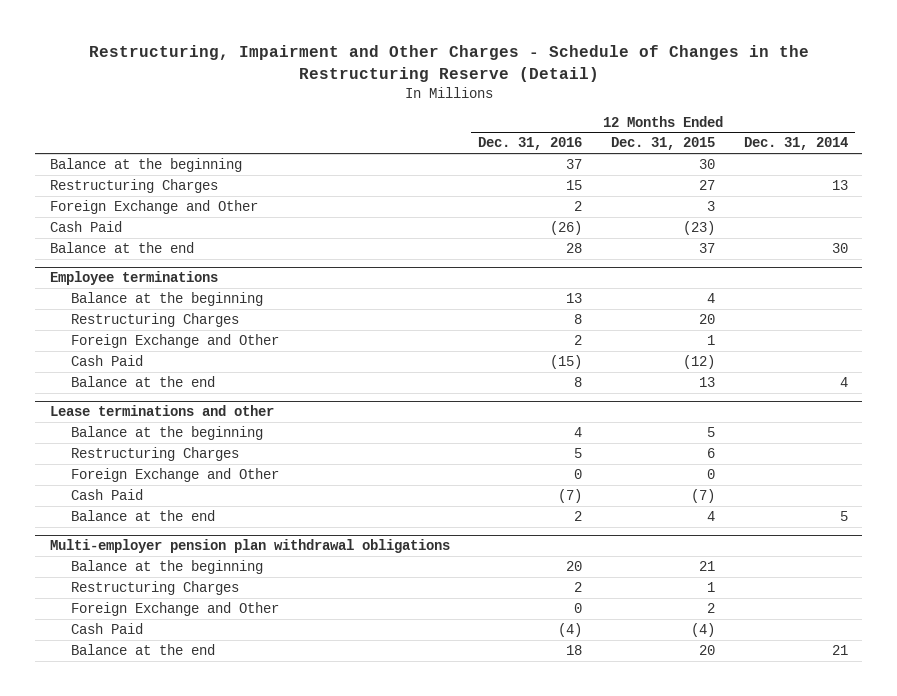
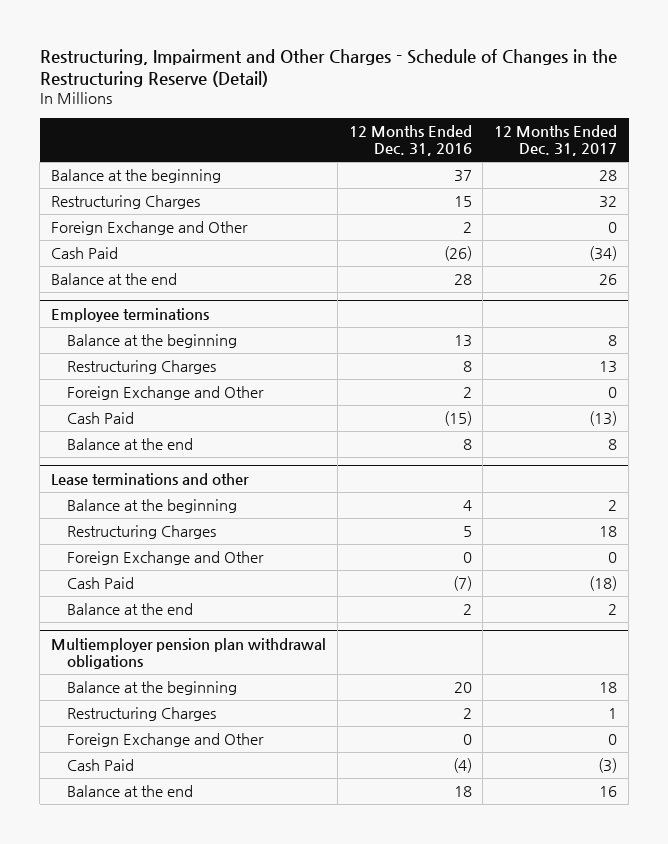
- | 12 Months Ended Dec. 31, 2016 | 12 Months Ended Dec. 31, 2015 | 12 Months Ended Dec. 31, 2014
+ | 12 Months Ended Dec. 31, 2016 | 12 Months Ended Dec. 31, 2017
- Multi-employer pension plan withdrawal obligations
+ Multiemployer pension plan withdrawal obligations

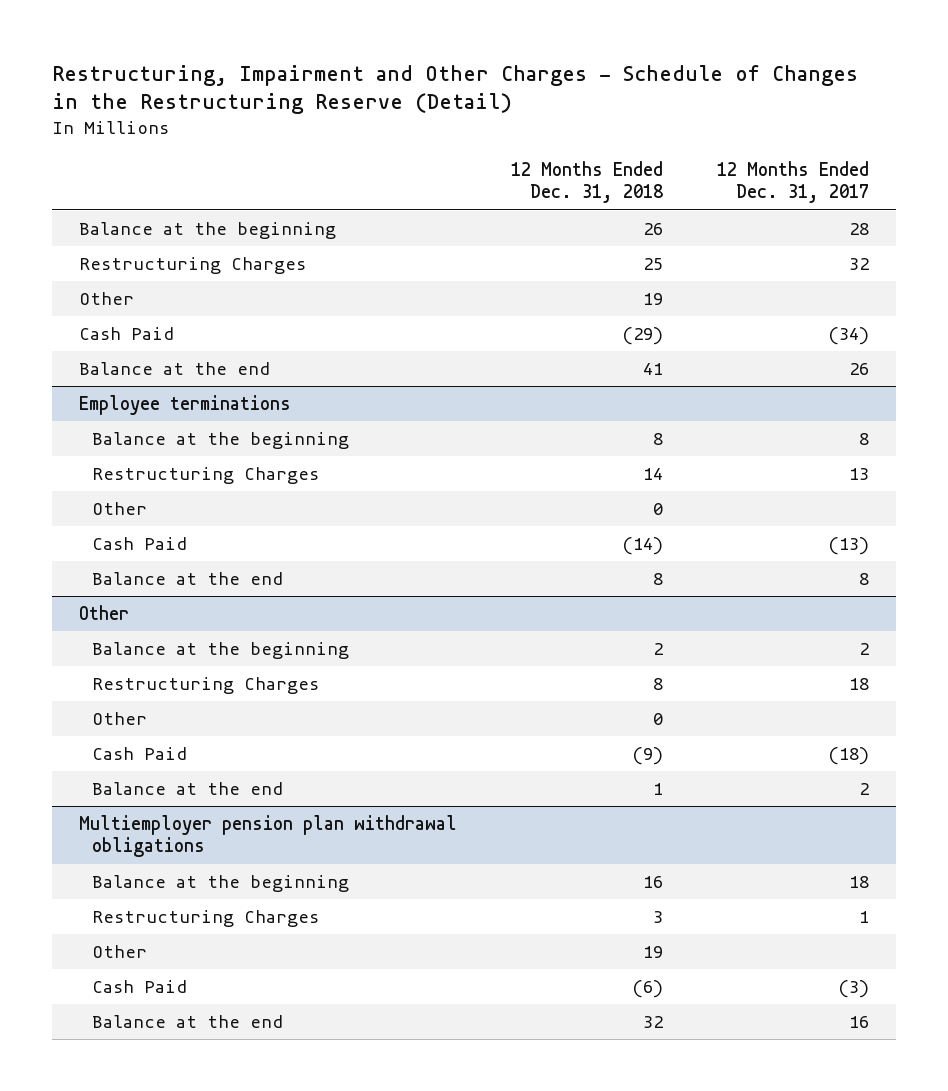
- | 12 Months Ended Dec. 31, 2016 | 12 Months Ended Dec. 31, 2017
+ | 12 Months Ended Dec. 31, 2018 | 12 Months Ended Dec. 31, 2017
- Foreign Exchange and Other | 2 | 0
+ Other | 19 |
@ Employee terminations
- Foreign Exchange and Other | 2 | 0
+ Other | 0 |
- Lease terminations and other
+ Other
- Foreign Exchange and Other | 0 | 0
+ Other | 0 |
@ Multiemployer pension plan withdrawal obligations
- Foreign Exchange and Other | 0 | 0
+ Other | 19 |

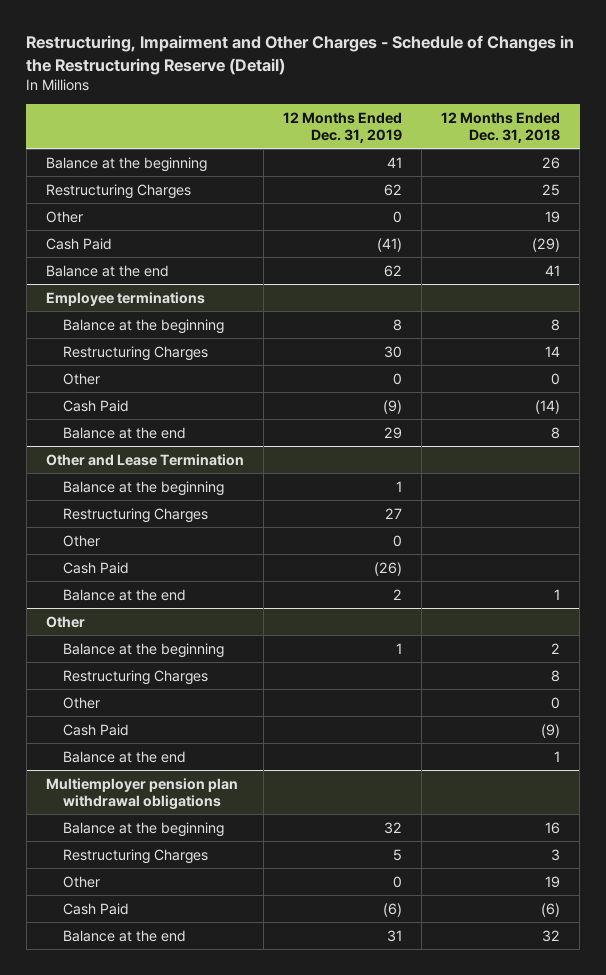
- | 12 Months Ended Dec. 31, 2018 | 12 Months Ended Dec. 31, 2017
+ | 12 Months Ended Dec. 31, 2019 | 12 Months Ended Dec. 31, 2018
+ Other and Lease Termination
+ Balance at the beginning | 1 |
+ Restructuring Charges | 27 |
+ Other | 0 |
+ Cash Paid | (26) |
+ Balance at the end | 2 | 1

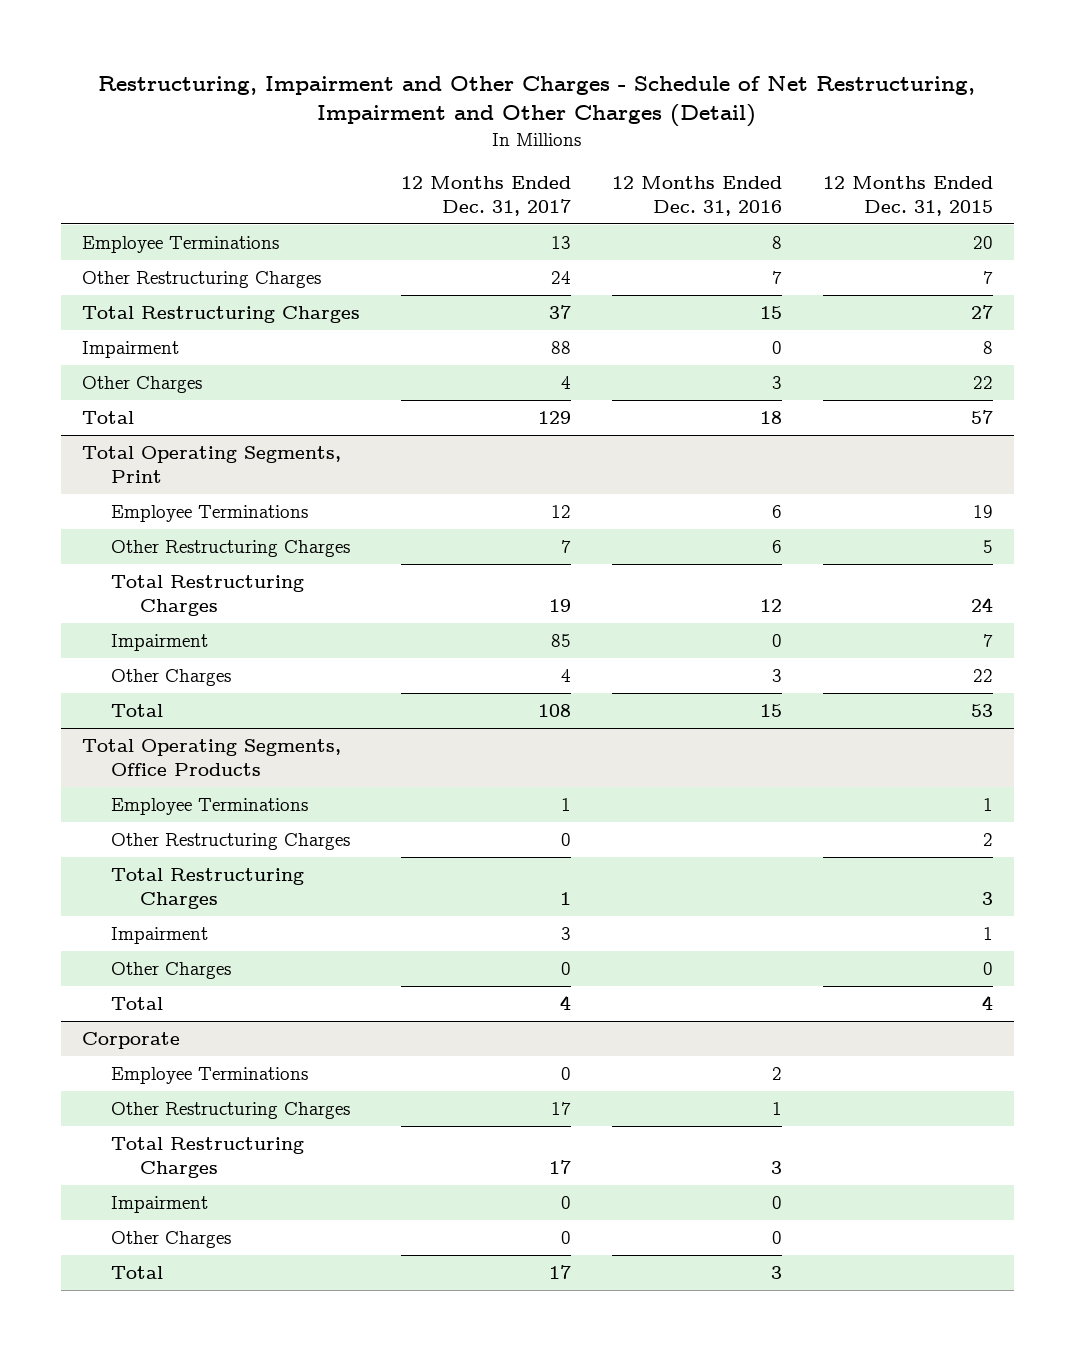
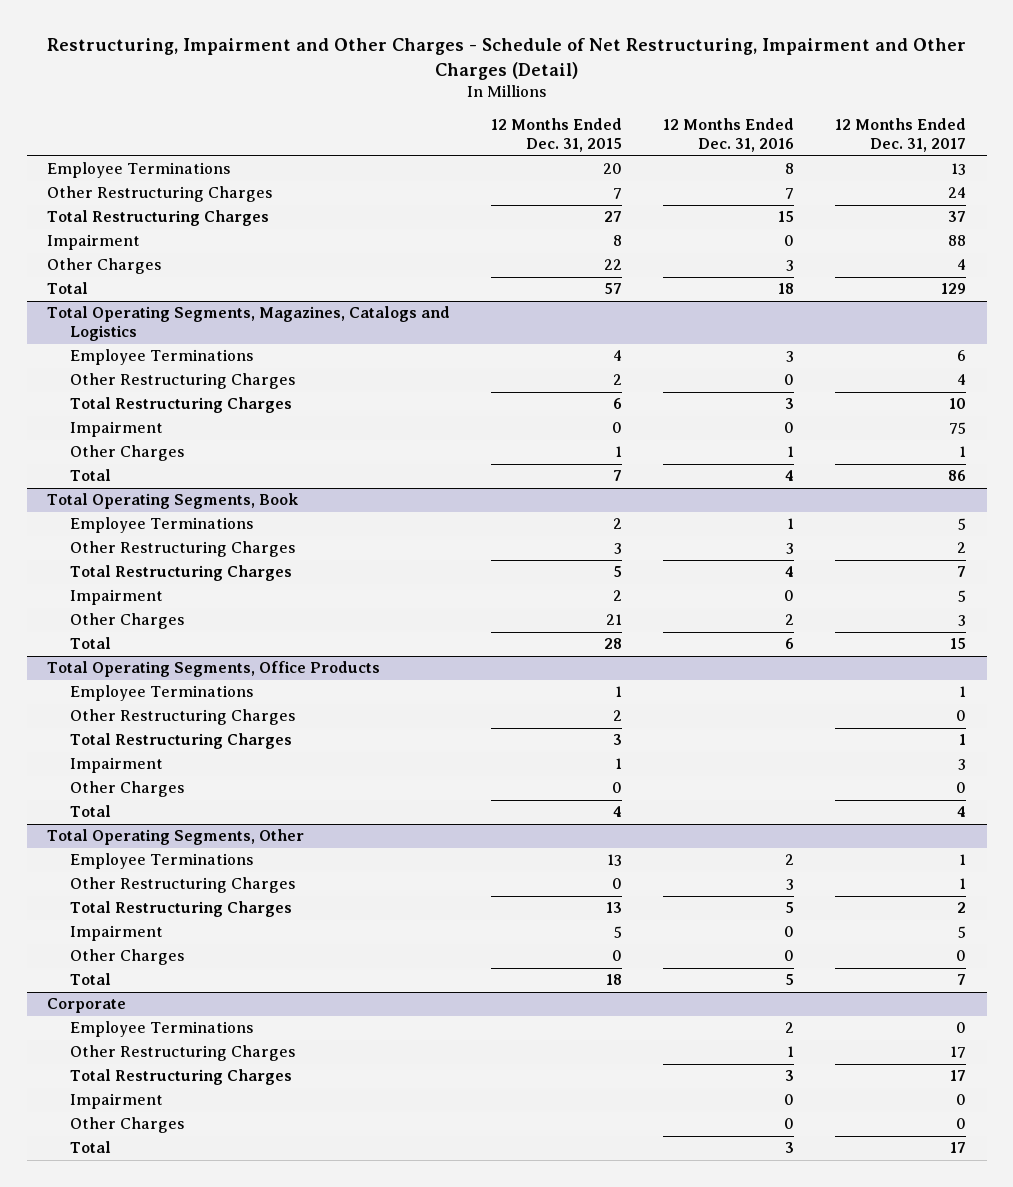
- | 12 Months Ended Dec. 31, 2017 | 12 Months Ended Dec. 31, 2016 | 12 Months Ended Dec. 31, 2015
+ | 12 Months Ended Dec. 31, 2015 | 12 Months Ended Dec. 31, 2016 | 12 Months Ended Dec. 31, 2017
- Total Operating Segments, Print
- Employee Terminations | 12 | 6 | 19
- Other Restructuring Charges | 7 | 6 | 5
- Total Restructuring Charges | 19 | 12 | 24
- Impairment | 85 | 0 | 7
- Other Charges | 4 | 3 | 22
- Total | 108 | 15 | 53
+ Total Operating Segments, Magazines, Catalogs and Logistics
+ Employee Terminations | 4 | 3 | 6
+ Other Restructuring Charges | 2 | 0 | 4
+ Total Restructuring Charges | 6 | 3 | 10
+ Impairment | 0 | 0 | 75
+ Other Charges | 1 | 1 | 1
+ Total | 7 | 4 | 86
+ Total Operating Segments, Book
+ Employee Terminations | 2 | 1 | 5
+ Other Restructuring Charges | 3 | 3 | 2
+ Total Restructuring Charges | 5 | 4 | 7
+ Impairment | 2 | 0 | 5
+ Other Charges | 21 | 2 | 3
+ Total | 28 | 6 | 15
+ Total Operating Segments, Other
+ Employee Terminations | 13 | 2 | 1
+ Other Restructuring Charges | 0 | 3 | 1
+ Total Restructuring Charges | 13 | 5 | 2
+ Impairment | 5 | 0 | 5
+ Other Charges | 0 | 0 | 0
+ Total | 18 | 5 | 7

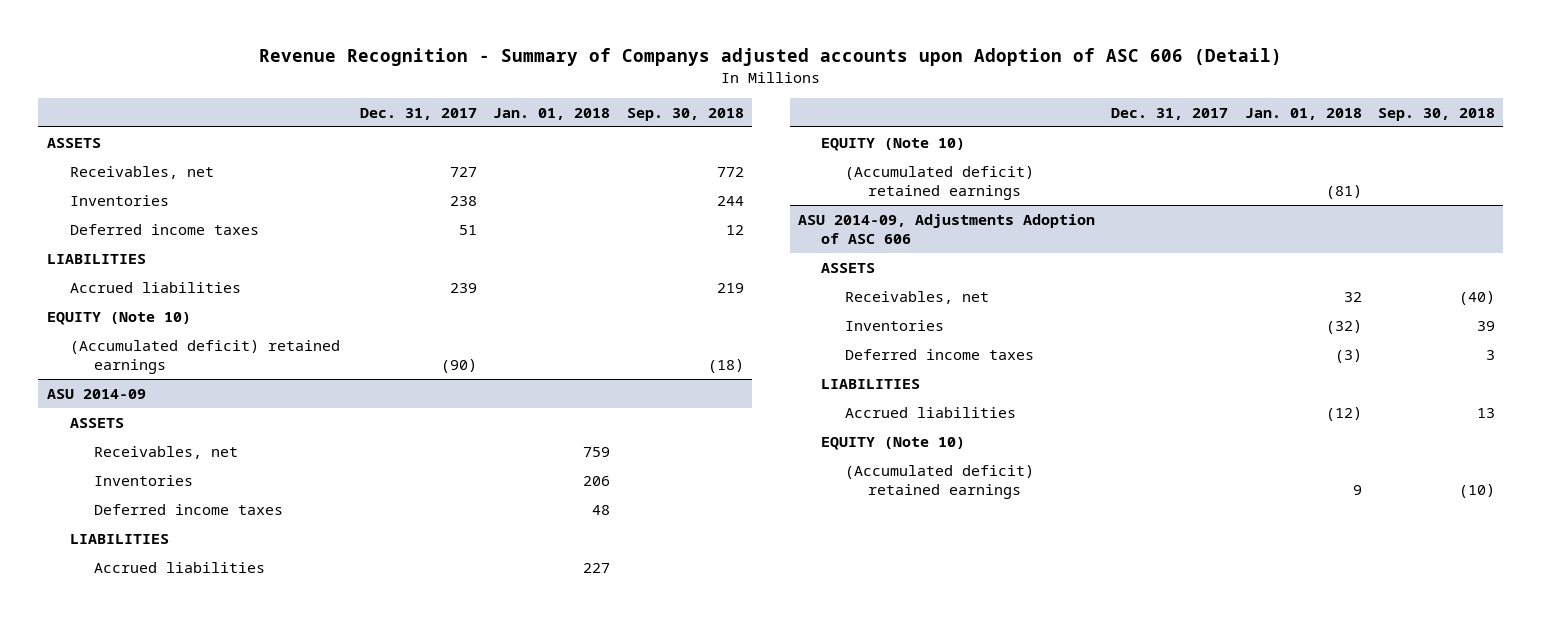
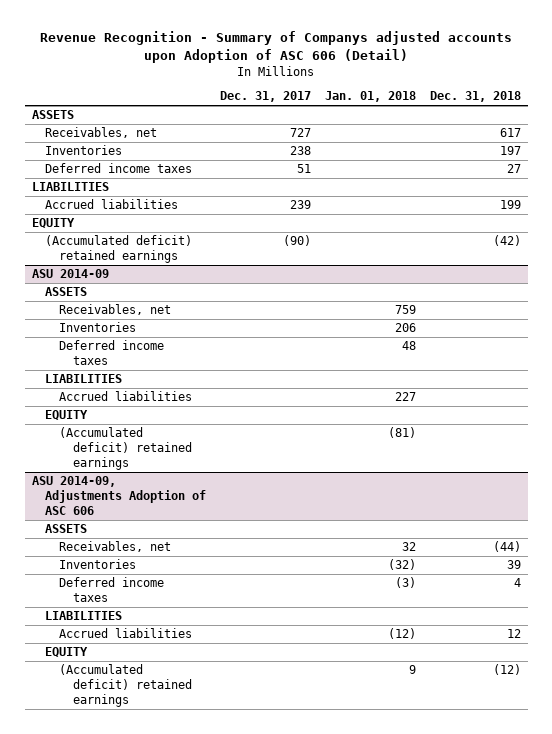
- | Dec. 31, 2017 | Jan. 01, 2018 | Sep. 30, 2018
+ | Dec. 31, 2017 | Jan. 01, 2018 | Dec. 31, 2018
- EQUITY (Note 10)
+ EQUITY
@ ASU 2014-09
- EQUITY (Note 10)
+ EQUITY
@ ASU 2014-09, Adjustments Adoption of ASC 606
- EQUITY (Note 10)
+ EQUITY

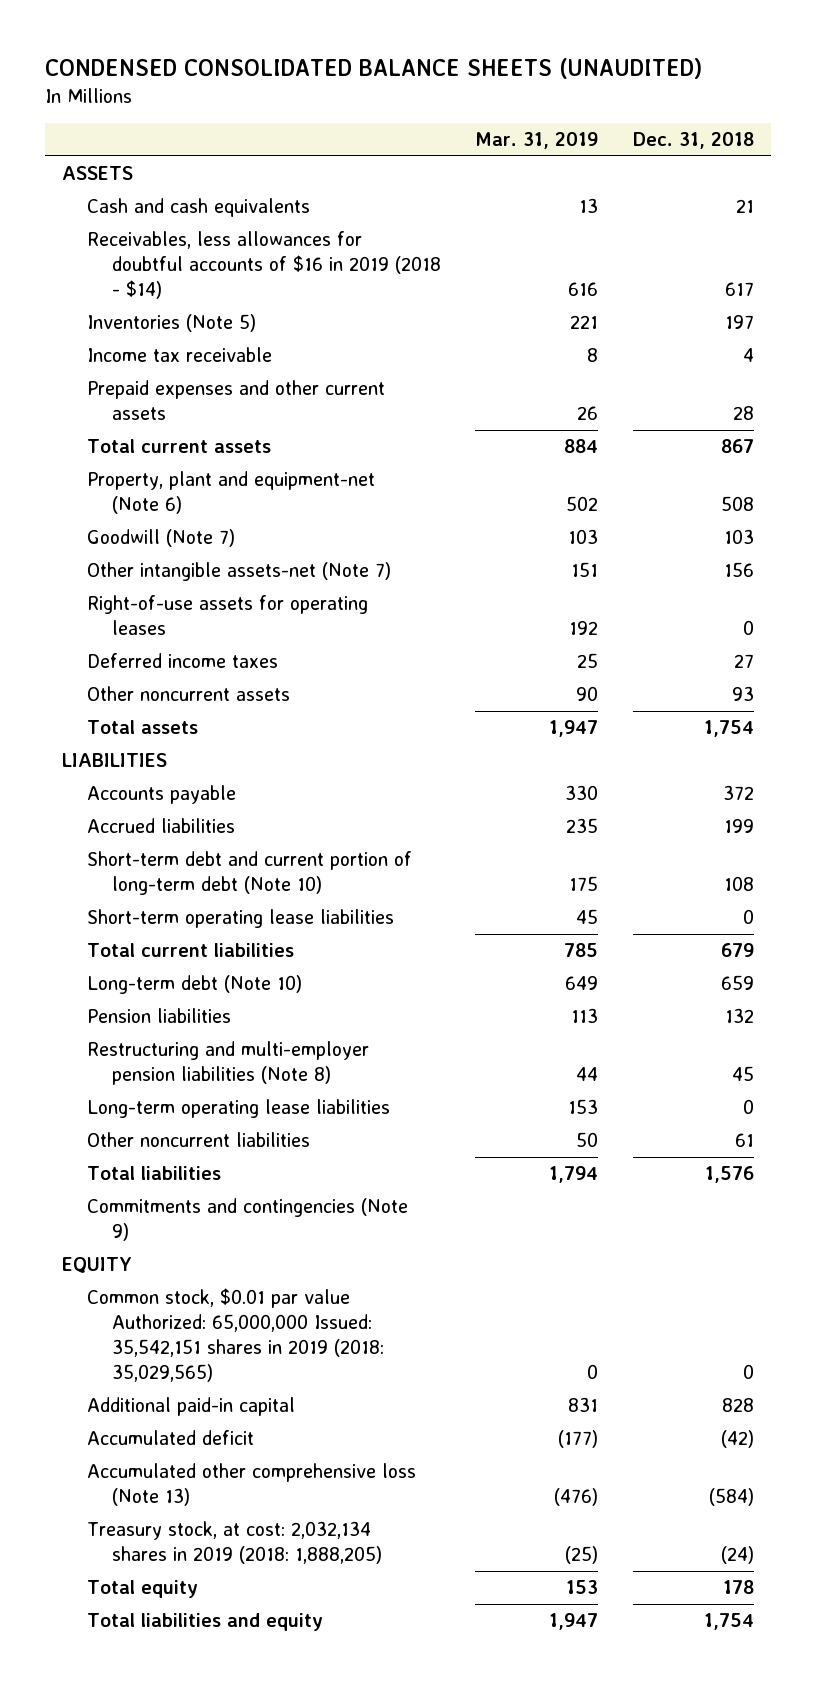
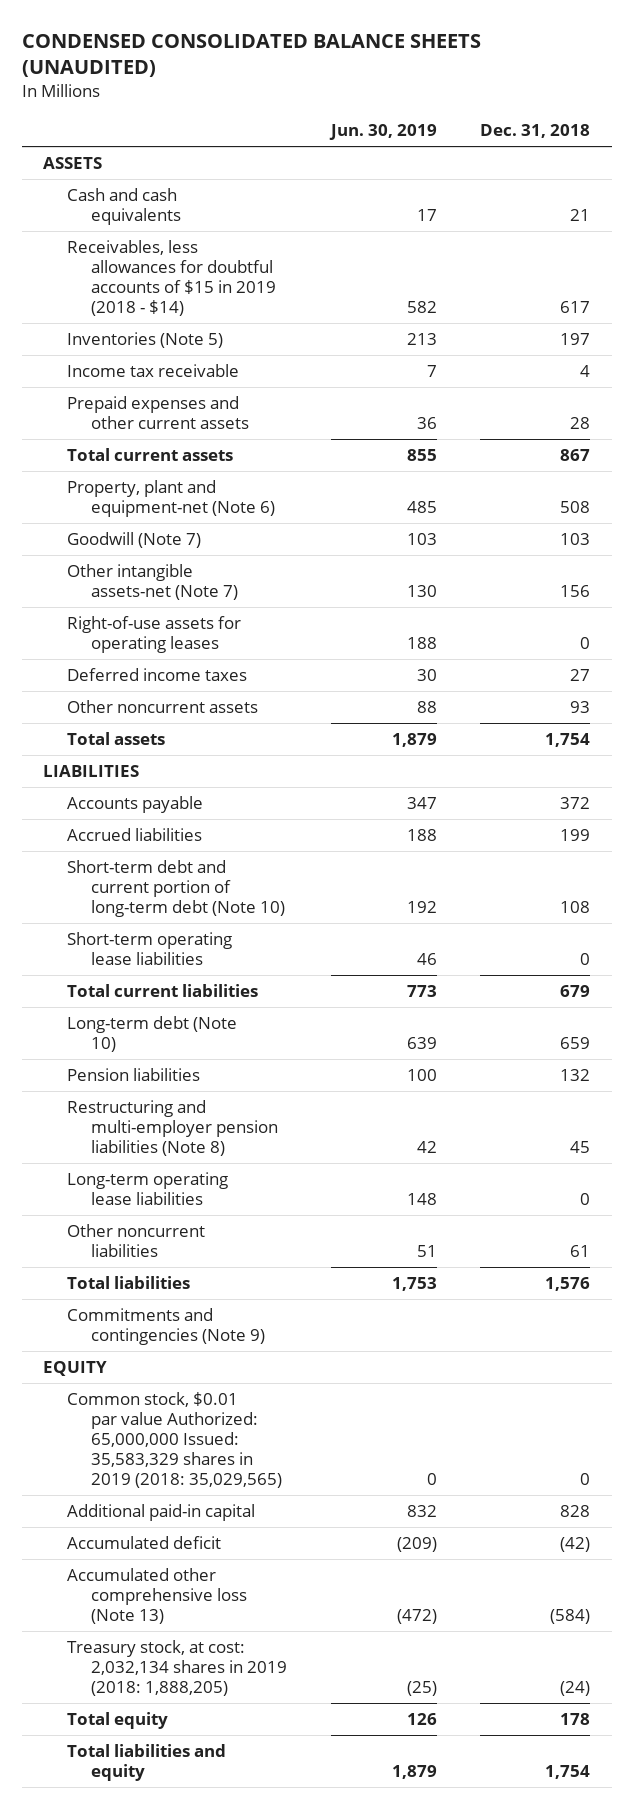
- | Mar. 31, 2019 | Dec. 31, 2018
+ | Jun. 30, 2019 | Dec. 31, 2018
- Receivables, less allowances for doubtful accounts of $16 in 2019 (2018 - $14) | 616 | 617
+ Receivables, less allowances for doubtful accounts of $15 in 2019 (2018 - $14) | 582 | 617
- Common stock, $0.01 par value Authorized: 65,000,000 Issued: 35,542,151 shares in 2019 (2018: 35,029,565) | 0 | 0
+ Common stock, $0.01 par value Authorized: 65,000,000 Issued: 35,583,329 shares in 2019 (2018: 35,029,565) | 0 | 0

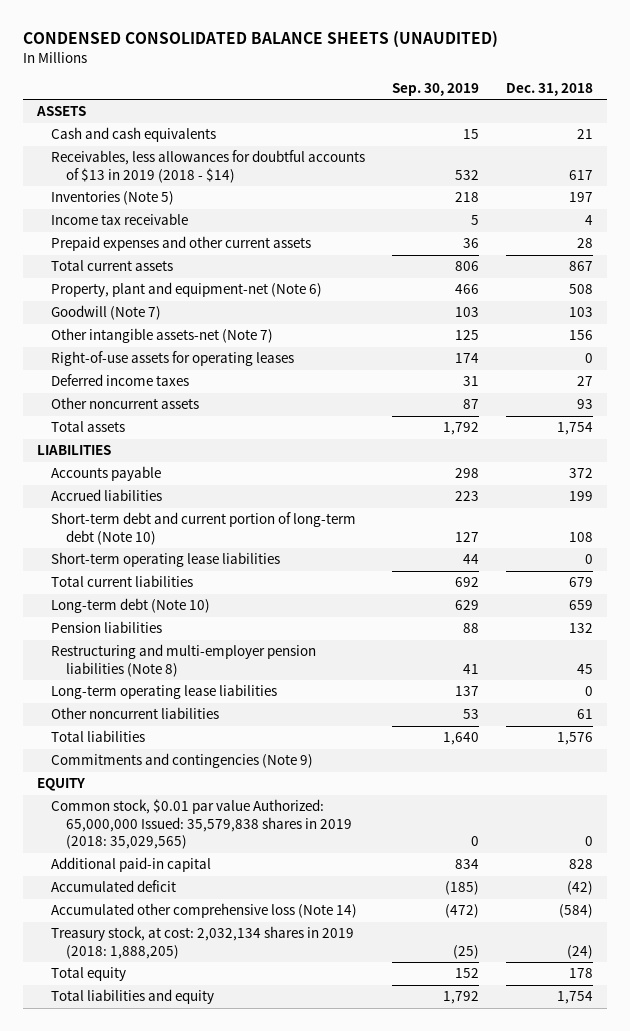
- | Jun. 30, 2019 | Dec. 31, 2018
+ | Sep. 30, 2019 | Dec. 31, 2018
- Receivables, less allowances for doubtful accounts of $15 in 2019 (2018 - $14) | 582 | 617
+ Receivables, less allowances for doubtful accounts of $13 in 2019 (2018 - $14) | 532 | 617
- Common stock, $0.01 par value Authorized: 65,000,000 Issued: 35,583,329 shares in 2019 (2018: 35,029,565) | 0 | 0
+ Common stock, $0.01 par value Authorized: 65,000,000 Issued: 35,579,838 shares in 2019 (2018: 35,029,565) | 0 | 0
- Accumulated other comprehensive loss (Note 13) | (472) | (584)
+ Accumulated other comprehensive loss (Note 14) | (472) | (584)

